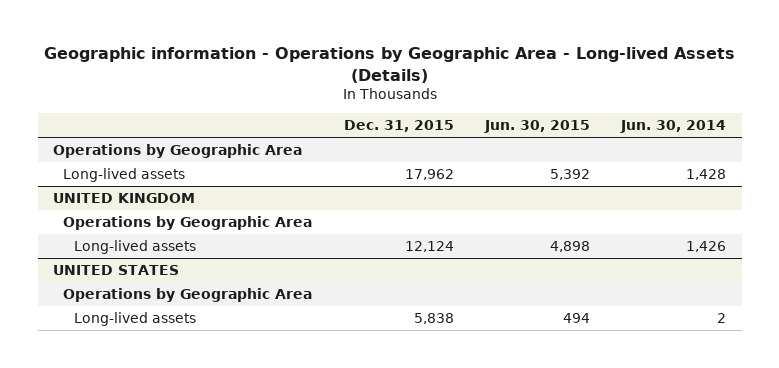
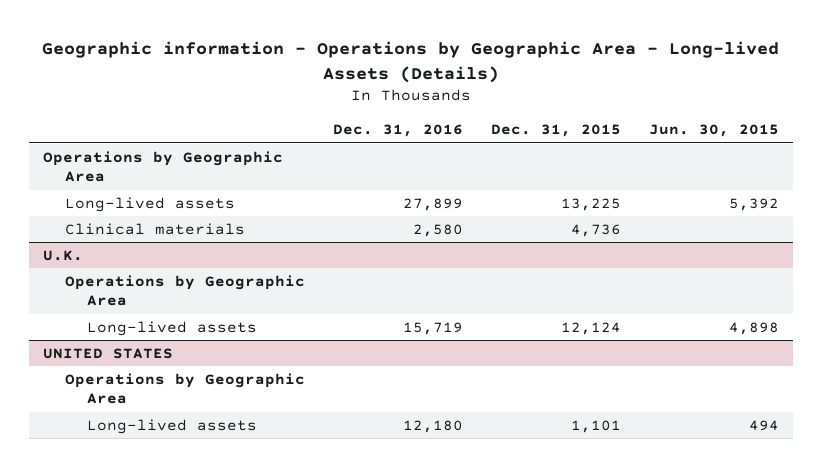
- | Dec. 31, 2015 | Jun. 30, 2015 | Jun. 30, 2014
+ | Dec. 31, 2016 | Dec. 31, 2015 | Jun. 30, 2015
- Long-lived assets | 17,962 | 5,392 | 1,428
- UNITED KINGDOM
+ Long-lived assets | 27,899 | 13,225 | 5,392
+ Clinical materials | 2,580 | 4,736 |
+ U.K.
@ UNITED STATES
- Long-lived assets | 5,838 | 494 | 2
+ Long-lived assets | 12,180 | 1,101 | 494

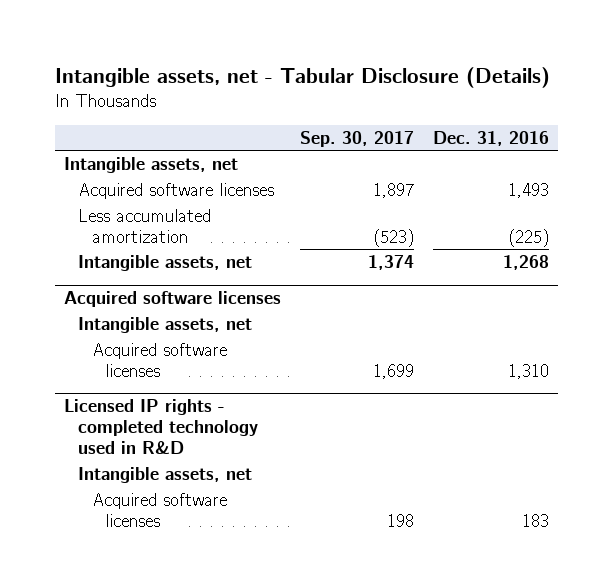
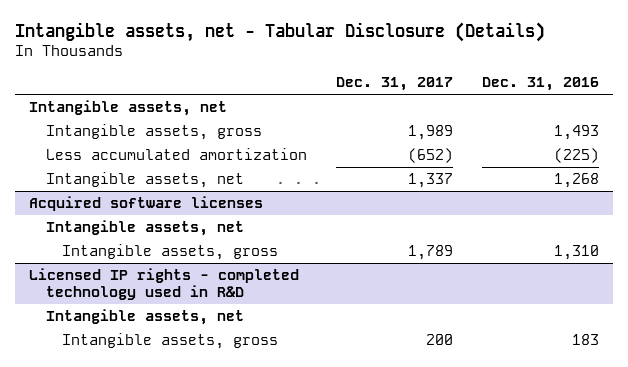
- | Sep. 30, 2017 | Dec. 31, 2016
+ | Dec. 31, 2017 | Dec. 31, 2016
- Acquired software licenses | 1,897 | 1,493
+ Intangible assets, gross | 1,989 | 1,493
@ Acquired software licenses
- Acquired software licenses | 1,699 | 1,310
+ Intangible assets, gross | 1,789 | 1,310
@ Licensed IP rights - completed technology used in R&D
- Acquired software licenses | 198 | 183
+ Intangible assets, gross | 200 | 183

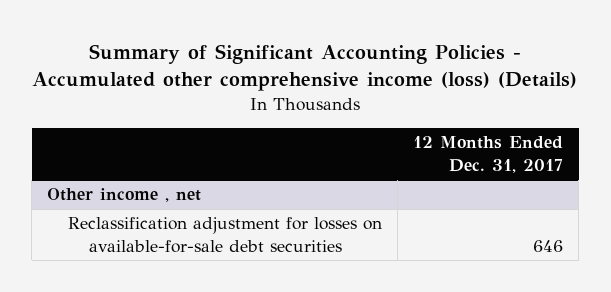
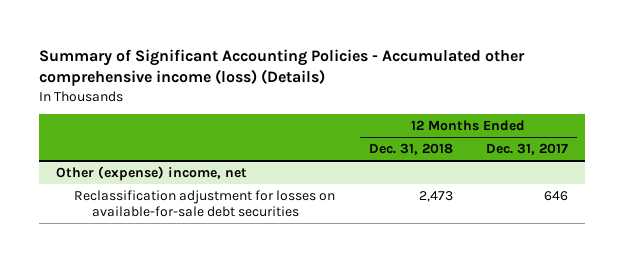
- | 12 Months Ended Dec. 31, 2017
+ | 12 Months Ended Dec. 31, 2018 | 12 Months Ended Dec. 31, 2017
- Other income , net
+ Other (expense) income, net

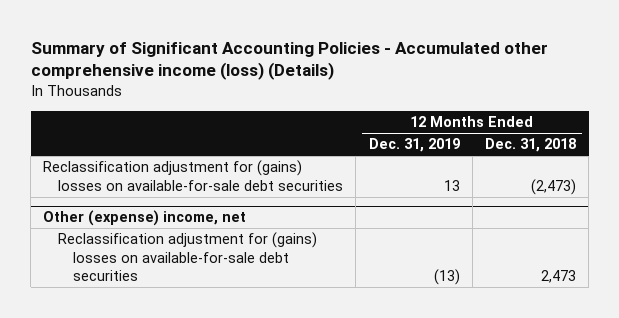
- | 12 Months Ended Dec. 31, 2018 | 12 Months Ended Dec. 31, 2017
+ | 12 Months Ended Dec. 31, 2019 | 12 Months Ended Dec. 31, 2018
+ Reclassification adjustment for (gains) losses on available-for-sale debt securities | 13 | (2,473)
@ Other (expense) income, net
- Reclassification adjustment for losses on available-for-sale debt securities | 2,473 | 646
+ Reclassification adjustment for (gains) losses on available-for-sale debt securities | (13) | 2,473

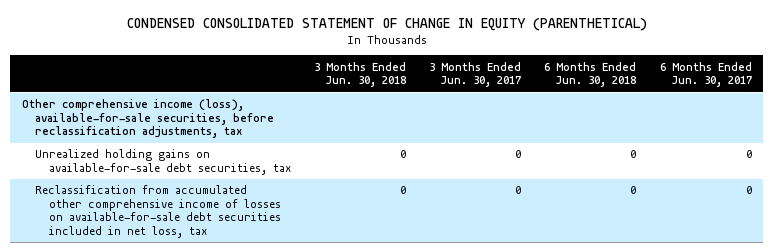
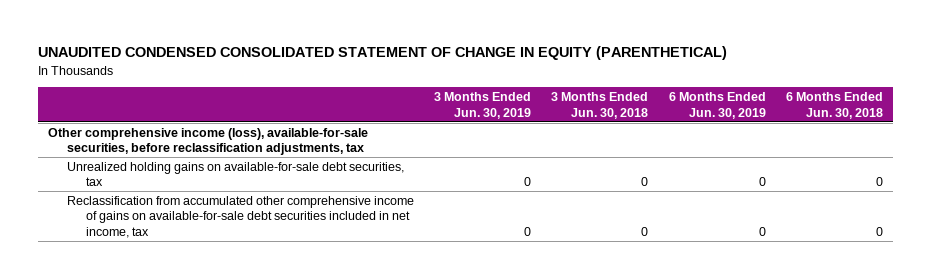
- CONDENSED CONSOLIDATED STATEMENT OF CHANGE IN EQUITY (PARENTHETICAL)
+ UNAUDITED CONDENSED CONSOLIDATED STATEMENT OF CHANGE IN EQUITY (PARENTHETICAL)
- | 3 Months Ended Jun. 30, 2018 | 3 Months Ended Jun. 30, 2017 | 6 Months Ended Jun. 30, 2018 | 6 Months Ended Jun. 30, 2017
+ | 3 Months Ended Jun. 30, 2019 | 3 Months Ended Jun. 30, 2018 | 6 Months Ended Jun. 30, 2019 | 6 Months Ended Jun. 30, 2018
- Reclassification from accumulated other comprehensive income of losses on available-for-sale debt securities included in net loss, tax | 0 | 0 | 0 | 0
+ Reclassification from accumulated other comprehensive income of gains on available-for-sale debt securities included in net income, tax | 0 | 0 | 0 | 0

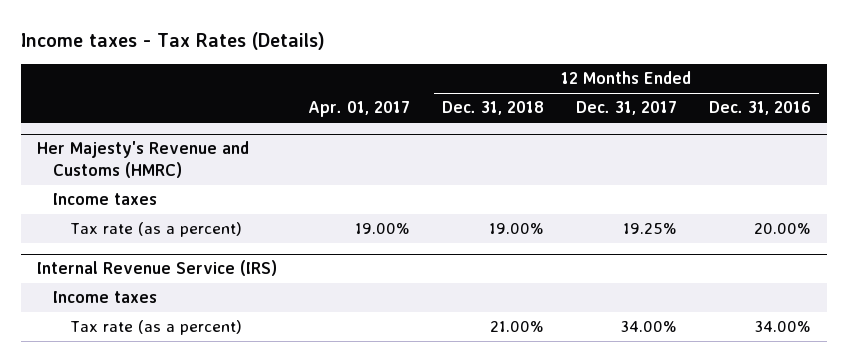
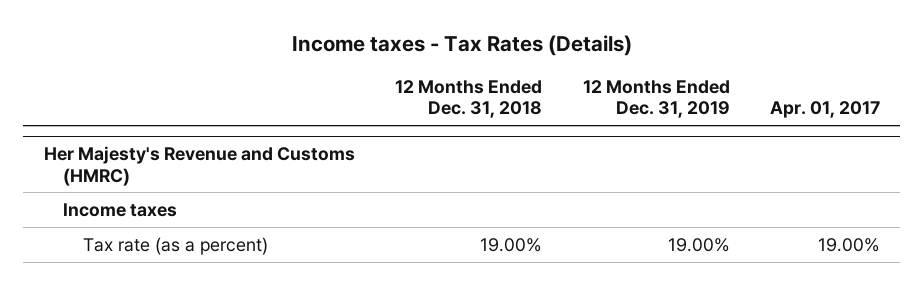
- | Apr. 01, 2017 | 12 Months Ended Dec. 31, 2018 | 12 Months Ended Dec. 31, 2017 | 12 Months Ended Dec. 31, 2016
+ | 12 Months Ended Dec. 31, 2018 | 12 Months Ended Dec. 31, 2019 | Apr. 01, 2017
- Internal Revenue Service (IRS)
- Income taxes
- Tax rate (as a percent) | | 21.00% | 34.00% | 34.00%

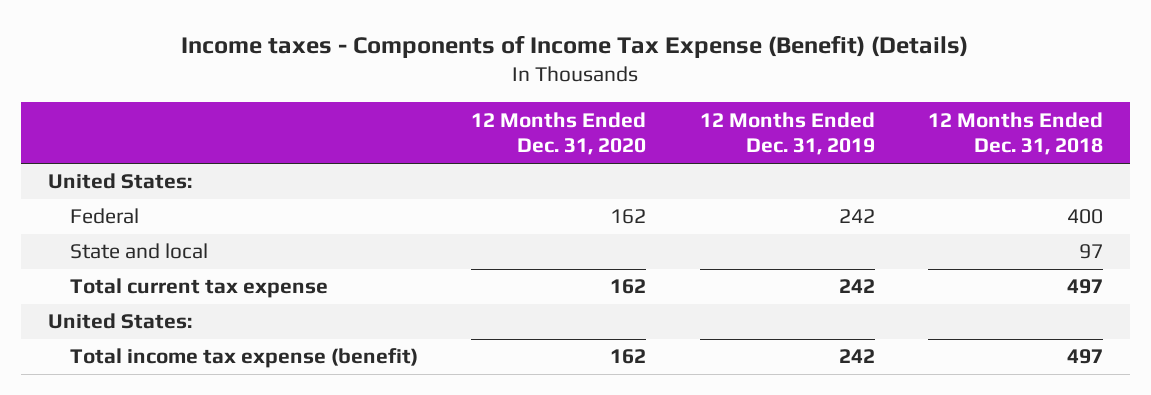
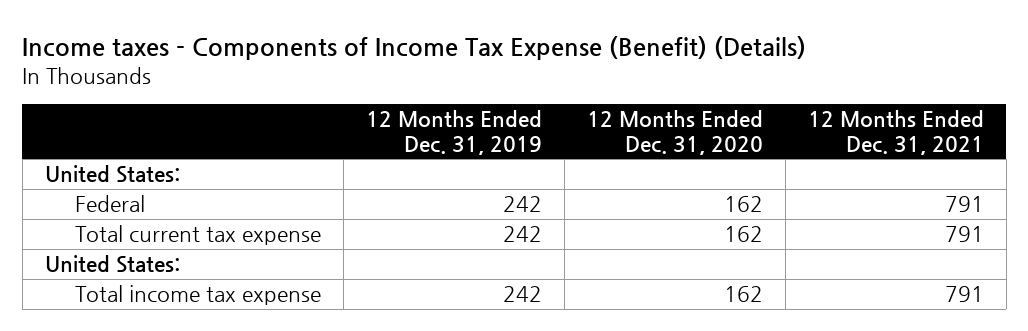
- | 12 Months Ended Dec. 31, 2020 | 12 Months Ended Dec. 31, 2019 | 12 Months Ended Dec. 31, 2018
+ | 12 Months Ended Dec. 31, 2019 | 12 Months Ended Dec. 31, 2020 | 12 Months Ended Dec. 31, 2021
- State and local | | | 97
- Total income tax expense (benefit) | 162 | 242 | 497
+ Total income tax expense | 242 | 162 | 791

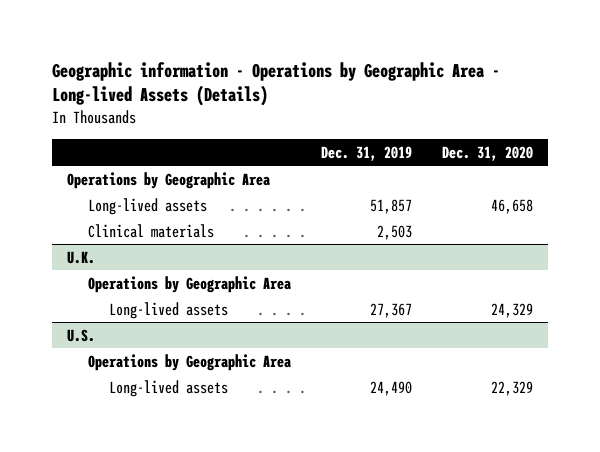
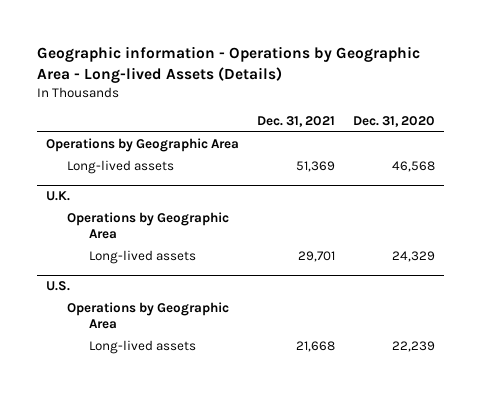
- | Dec. 31, 2019 | Dec. 31, 2020
+ | Dec. 31, 2021 | Dec. 31, 2020
- Long-lived assets | 51,857 | 46,658
- Clinical materials | 2,503 |
+ Long-lived assets | 51,369 | 46,568
@ U.S.
- Long-lived assets | 24,490 | 22,329
+ Long-lived assets | 21,668 | 22,239

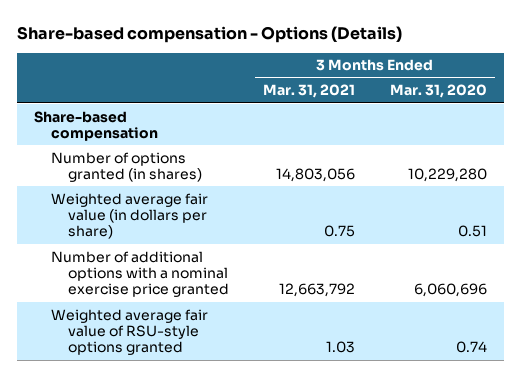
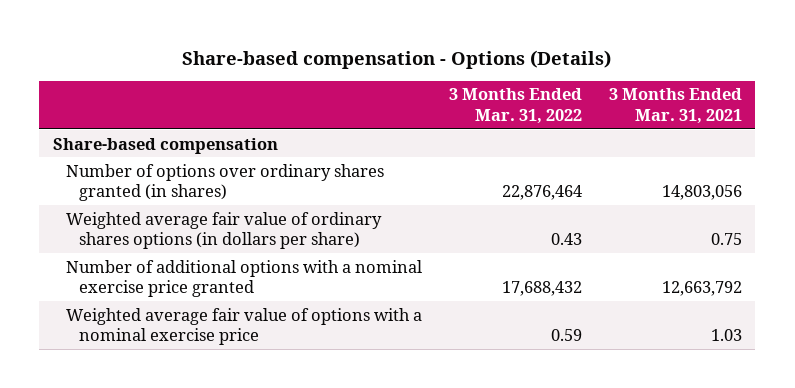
- | 3 Months Ended Mar. 31, 2021 | 3 Months Ended Mar. 31, 2020
+ | 3 Months Ended Mar. 31, 2022 | 3 Months Ended Mar. 31, 2021
- Number of options granted (in shares) | 14,803,056 | 10,229,280
- Weighted average fair value (in dollars per share) | 0.75 | 0.51
+ Number of options over ordinary shares granted (in shares) | 22,876,464 | 14,803,056
+ Weighted average fair value of ordinary shares options (in dollars per share) | 0.43 | 0.75
- Weighted average fair value of RSU-style options granted | 1.03 | 0.74
+ Weighted average fair value of options with a nominal exercise price | 0.59 | 1.03

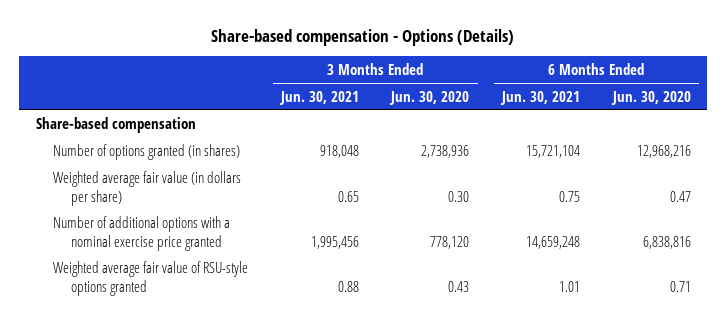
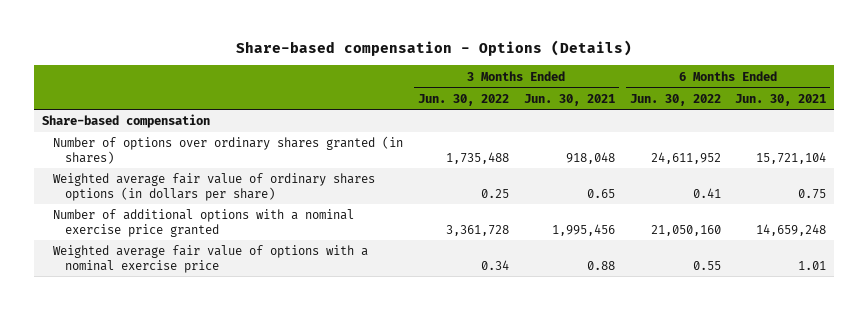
- | 3 Months Ended Jun. 30, 2021 | 3 Months Ended Jun. 30, 2020 | 6 Months Ended Jun. 30, 2021 | 6 Months Ended Jun. 30, 2020
+ | 3 Months Ended Jun. 30, 2022 | 3 Months Ended Jun. 30, 2021 | 6 Months Ended Jun. 30, 2022 | 6 Months Ended Jun. 30, 2021
- Number of options granted (in shares) | 918,048 | 2,738,936 | 15,721,104 | 12,968,216
- Weighted average fair value (in dollars per share) | 0.65 | 0.30 | 0.75 | 0.47
+ Number of options over ordinary shares granted (in shares) | 1,735,488 | 918,048 | 24,611,952 | 15,721,104
+ Weighted average fair value of ordinary shares options (in dollars per share) | 0.25 | 0.65 | 0.41 | 0.75
- Weighted average fair value of RSU-style options granted | 0.88 | 0.43 | 1.01 | 0.71
+ Weighted average fair value of options with a nominal exercise price | 0.34 | 0.88 | 0.55 | 1.01

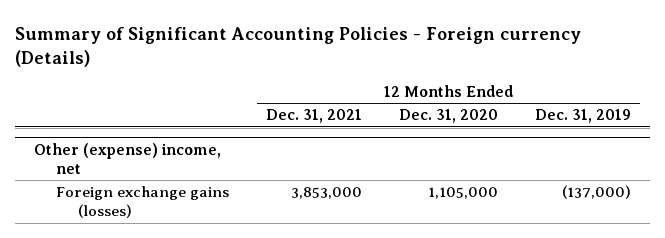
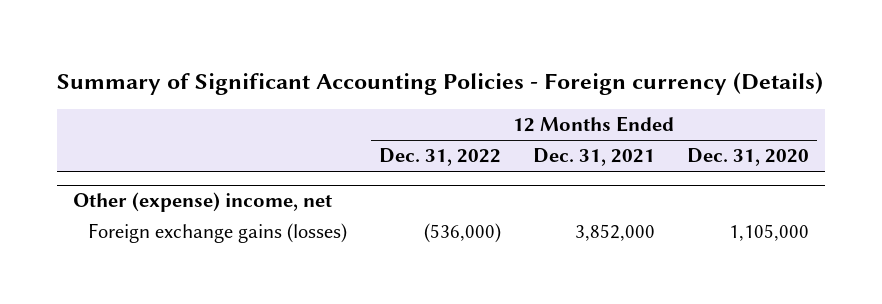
- | 12 Months Ended Dec. 31, 2021 | 12 Months Ended Dec. 31, 2020 | 12 Months Ended Dec. 31, 2019
+ | 12 Months Ended Dec. 31, 2022 | 12 Months Ended Dec. 31, 2021 | 12 Months Ended Dec. 31, 2020
@ Other (expense) income, net
- Foreign exchange gains (losses) | 3,853,000 | 1,105,000 | (137,000)
+ Foreign exchange gains (losses) | (536,000) | 3,852,000 | 1,105,000

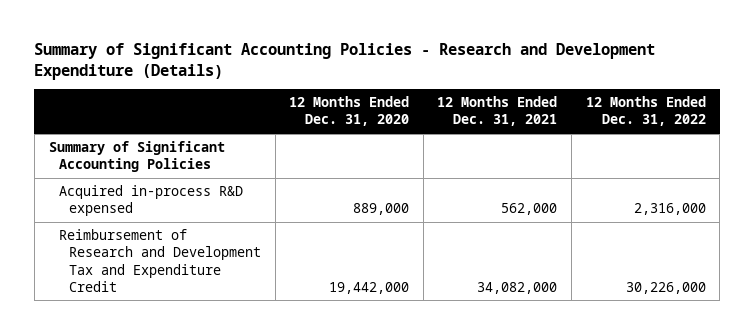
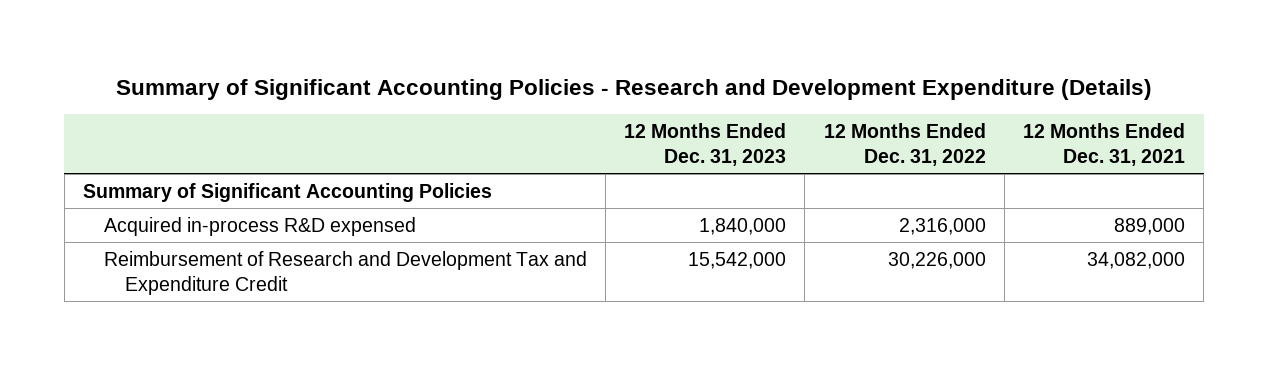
- | 12 Months Ended Dec. 31, 2020 | 12 Months Ended Dec. 31, 2021 | 12 Months Ended Dec. 31, 2022
+ | 12 Months Ended Dec. 31, 2023 | 12 Months Ended Dec. 31, 2022 | 12 Months Ended Dec. 31, 2021
- Acquired in-process R&D expensed | 889,000 | 562,000 | 2,316,000
+ Acquired in-process R&D expensed | 1,840,000 | 2,316,000 | 889,000

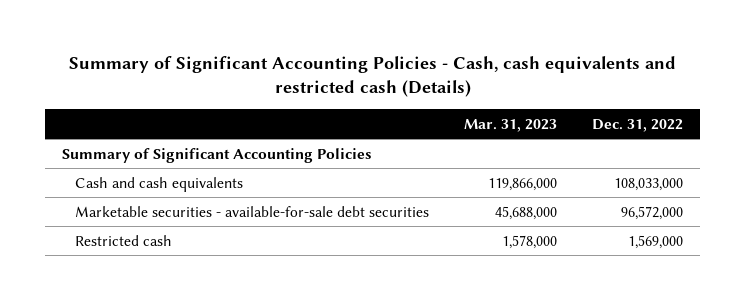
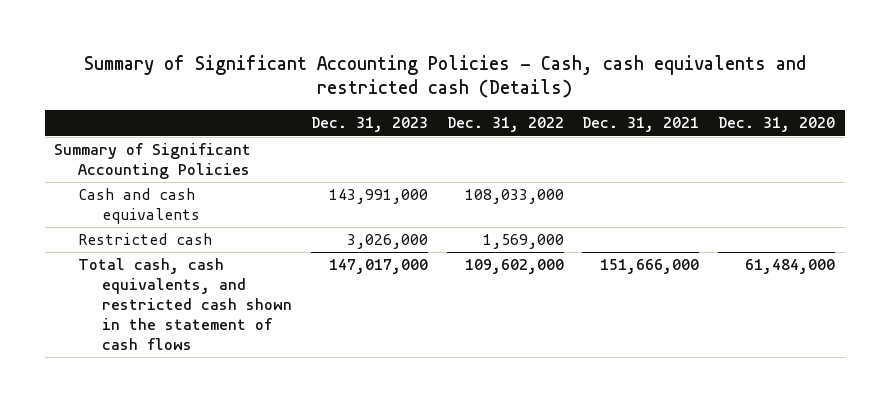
- | Mar. 31, 2023 | Dec. 31, 2022
+ | Dec. 31, 2023 | Dec. 31, 2022 | Dec. 31, 2021 | Dec. 31, 2020
- Marketable securities - available-for-sale debt securities | 45,688,000 | 96,572,000
+ Total cash, cash equivalents, and restricted cash shown in the statement of cash flows | 147,017,000 | 109,602,000 | 151,666,000 | 61,484,000

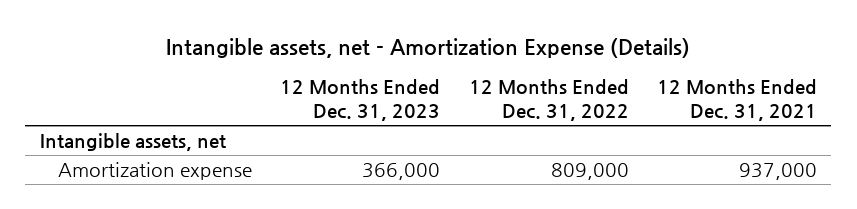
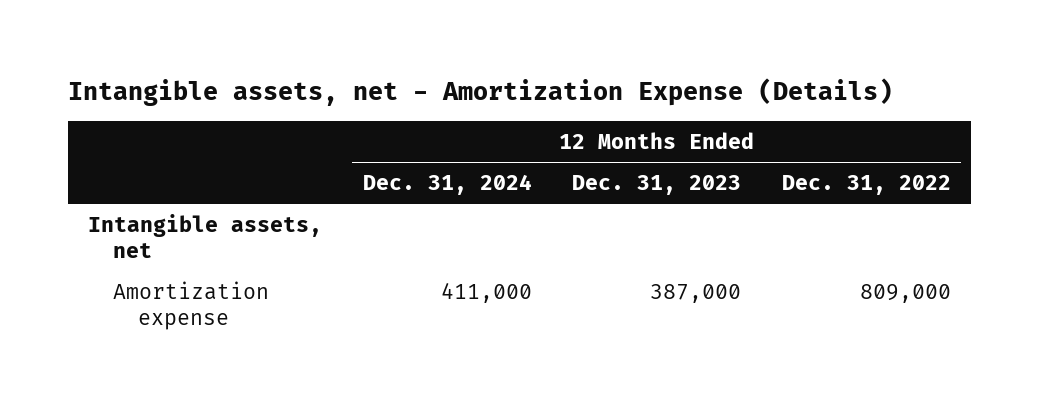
- | 12 Months Ended Dec. 31, 2023 | 12 Months Ended Dec. 31, 2022 | 12 Months Ended Dec. 31, 2021
+ | 12 Months Ended Dec. 31, 2024 | 12 Months Ended Dec. 31, 2023 | 12 Months Ended Dec. 31, 2022
- Amortization expense | 366,000 | 809,000 | 937,000
+ Amortization expense | 411,000 | 387,000 | 809,000

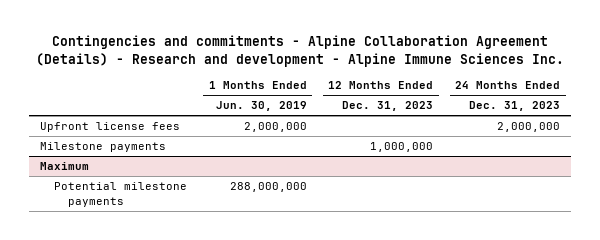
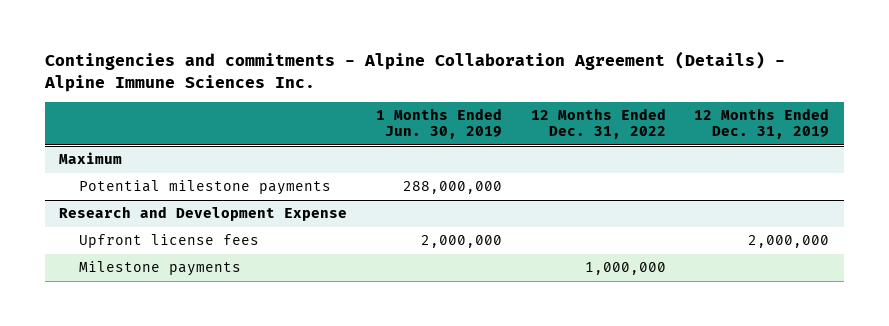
- Contingencies and commitments - Alpine Collaboration Agreement (Details) - Research and development - Alpine Immune Sciences Inc.
+ Contingencies and commitments - Alpine Collaboration Agreement (Details) - Alpine Immune Sciences Inc.
- | 1 Months Ended Jun. 30, 2019 | 12 Months Ended Dec. 31, 2023 | 24 Months Ended Dec. 31, 2023
+ | 1 Months Ended Jun. 30, 2019 | 12 Months Ended Dec. 31, 2022 | 12 Months Ended Dec. 31, 2019
- Upfront license fees | 2,000,000 | | 2,000,000
- Milestone payments | | 1,000,000 |
+ Research and Development Expense
+ Upfront license fees | 2,000,000 | | 2,000,000
+ Milestone payments | | 1,000,000 |

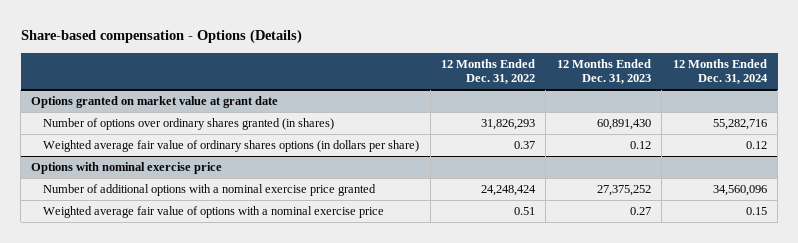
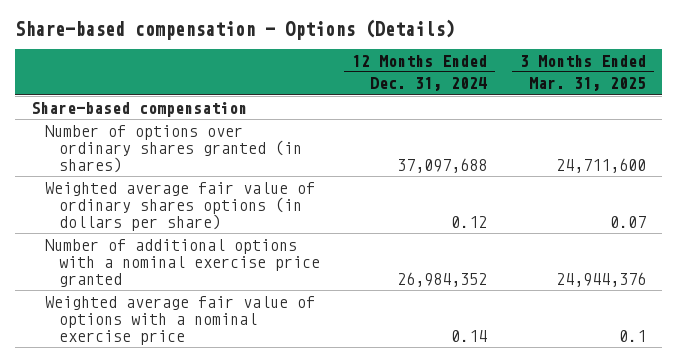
- | 12 Months Ended Dec. 31, 2022 | 12 Months Ended Dec. 31, 2023 | 12 Months Ended Dec. 31, 2024
+ | 12 Months Ended Dec. 31, 2024 | 3 Months Ended Mar. 31, 2025
- Options granted on market value at grant date
- Number of options over ordinary shares granted (in shares) | 31,826,293 | 60,891,430 | 55,282,716
+ Share-based compensation
+ Number of options over ordinary shares granted (in shares) | 37,097,688 | 24,711,600
- Options with nominal exercise price
- Number of additional options with a nominal exercise price granted | 24,248,424 | 27,375,252 | 34,560,096
- Weighted average fair value of options with a nominal exercise price | 0.51 | 0.27 | 0.15
+ Number of additional options with a nominal exercise price granted | 26,984,352 | 24,944,376
+ Weighted average fair value of options with a nominal exercise price | 0.14 | 0.1

